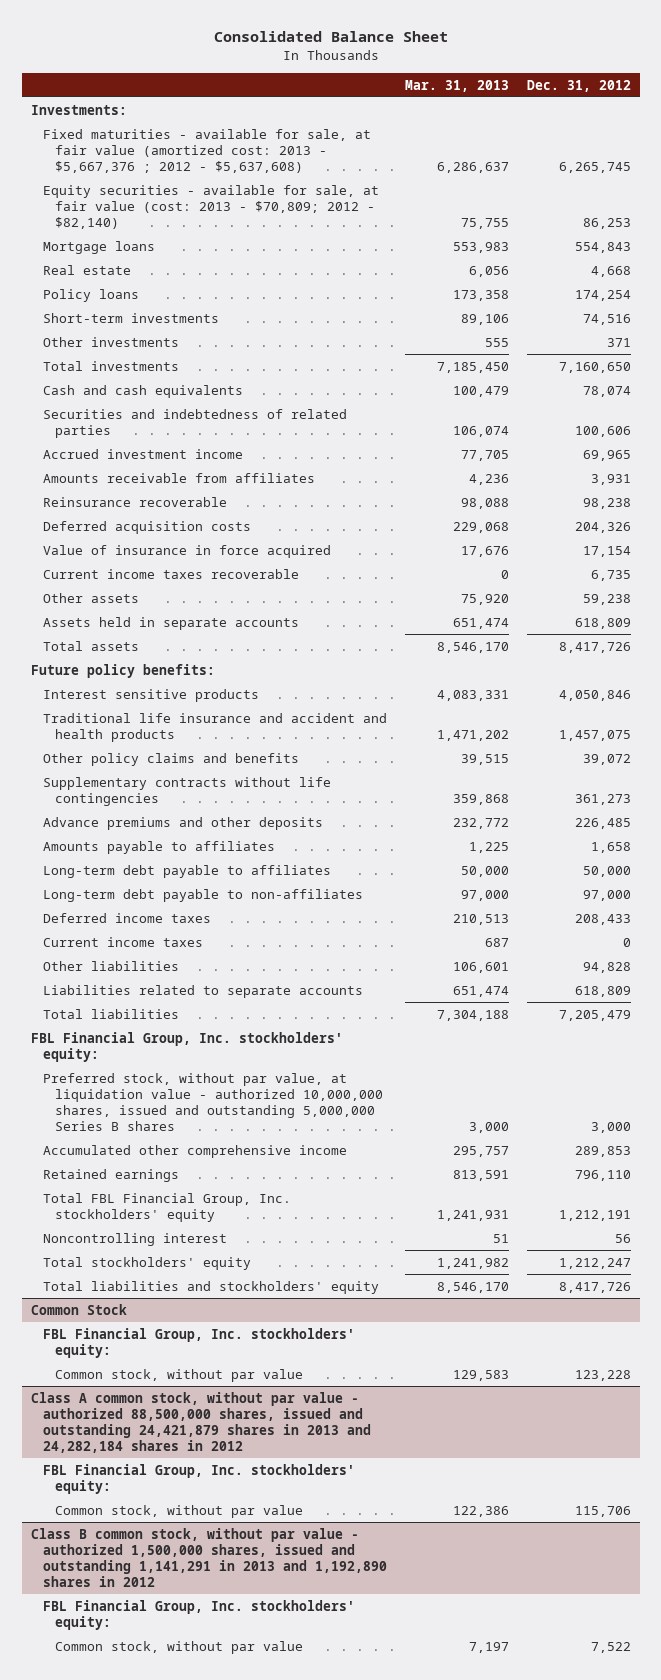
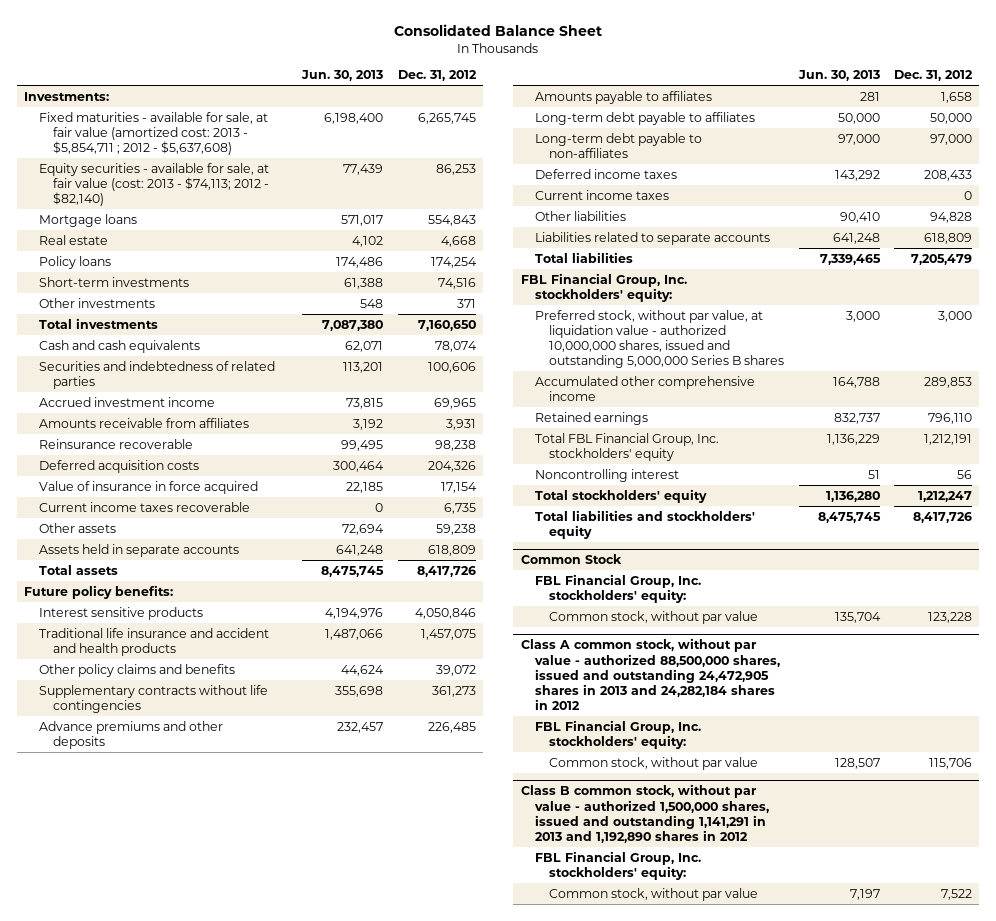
- | Mar. 31, 2013 | Dec. 31, 2012
+ | Jun. 30, 2013 | Dec. 31, 2012
- Fixed maturities - available for sale, at fair value (amortized cost: 2013 - $5,667,376 ; 2012 - $5,637,608) | 6,286,637 | 6,265,745
- Equity securities - available for sale, at fair value (cost: 2013 - $70,809; 2012 - $82,140) | 75,755 | 86,253
+ Fixed maturities - available for sale, at fair value (amortized cost: 2013 - $5,854,711 ; 2012 - $5,637,608) | 6,198,400 | 6,265,745
+ Equity securities - available for sale, at fair value (cost: 2013 - $74,113; 2012 - $82,140) | 77,439 | 86,253
- Class A common stock, without par value - authorized 88,500,000 shares, issued and outstanding 24,421,879 shares in 2013 and 24,282,184 shares in 2012
+ Class A common stock, without par value - authorized 88,500,000 shares, issued and outstanding 24,472,905 shares in 2013 and 24,282,184 shares in 2012

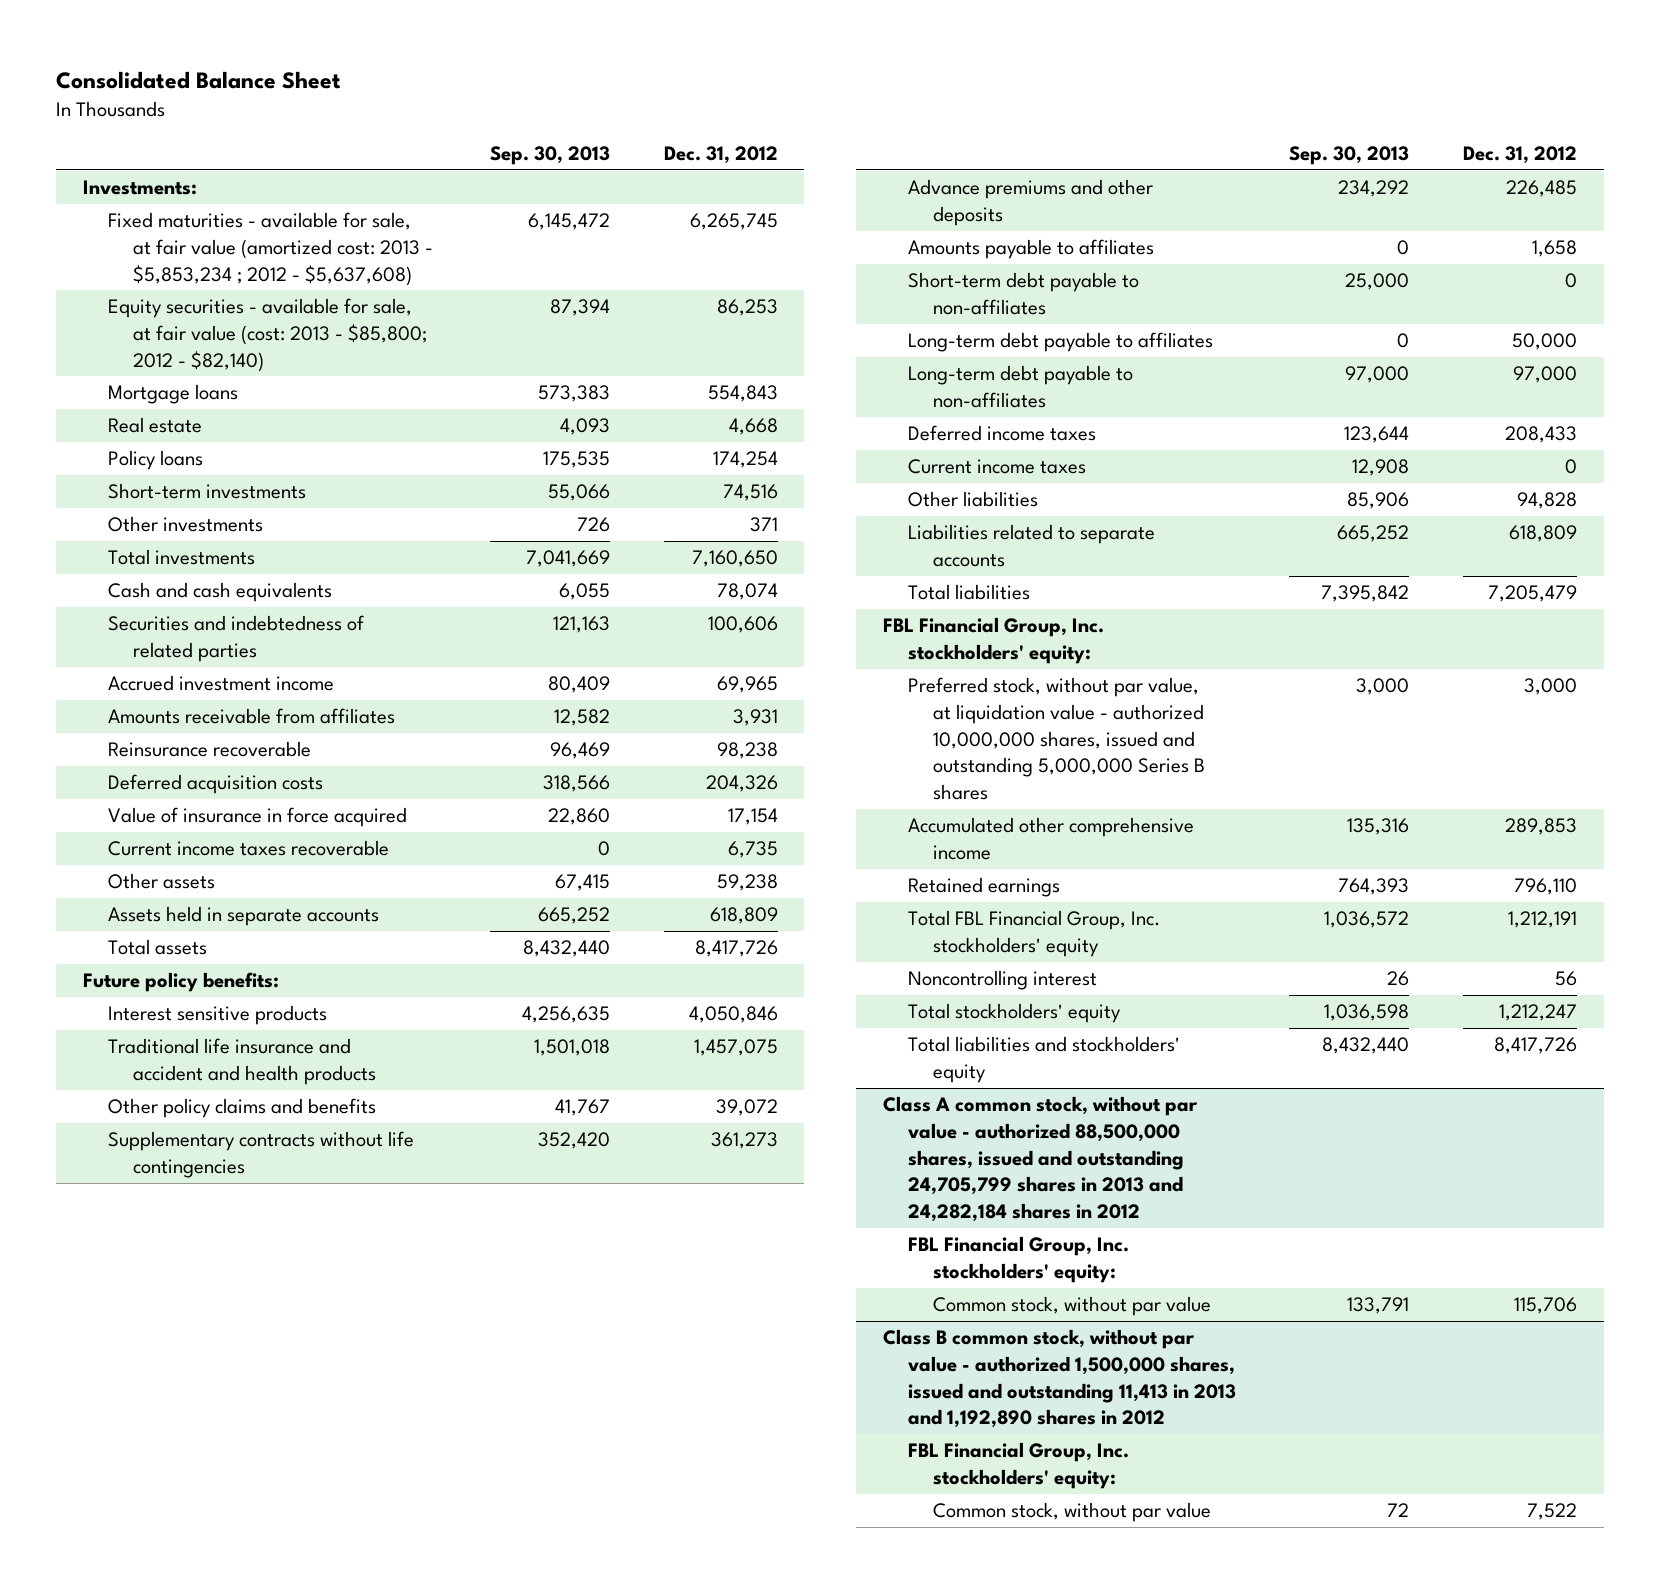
- | Jun. 30, 2013 | Dec. 31, 2012
+ | Sep. 30, 2013 | Dec. 31, 2012
- Fixed maturities - available for sale, at fair value (amortized cost: 2013 - $5,854,711 ; 2012 - $5,637,608) | 6,198,400 | 6,265,745
- Equity securities - available for sale, at fair value (cost: 2013 - $74,113; 2012 - $82,140) | 77,439 | 86,253
+ Fixed maturities - available for sale, at fair value (amortized cost: 2013 - $5,853,234 ; 2012 - $5,637,608) | 6,145,472 | 6,265,745
+ Equity securities - available for sale, at fair value (cost: 2013 - $85,800; 2012 - $82,140) | 87,394 | 86,253
+ Short-term debt payable to non-affiliates | 25,000 | 0
- Common Stock
- FBL Financial Group, Inc. stockholders' equity:
- Common stock, without par value | 135,704 | 123,228
- Class A common stock, without par value - authorized 88,500,000 shares, issued and outstanding 24,472,905 shares in 2013 and 24,282,184 shares in 2012
+ Class A common stock, without par value - authorized 88,500,000 shares, issued and outstanding 24,705,799 shares in 2013 and 24,282,184 shares in 2012
- Class B common stock, without par value - authorized 1,500,000 shares, issued and outstanding 1,141,291 in 2013 and 1,192,890 shares in 2012
+ Class B common stock, without par value - authorized 1,500,000 shares, issued and outstanding 11,413 in 2013 and 1,192,890 shares in 2012

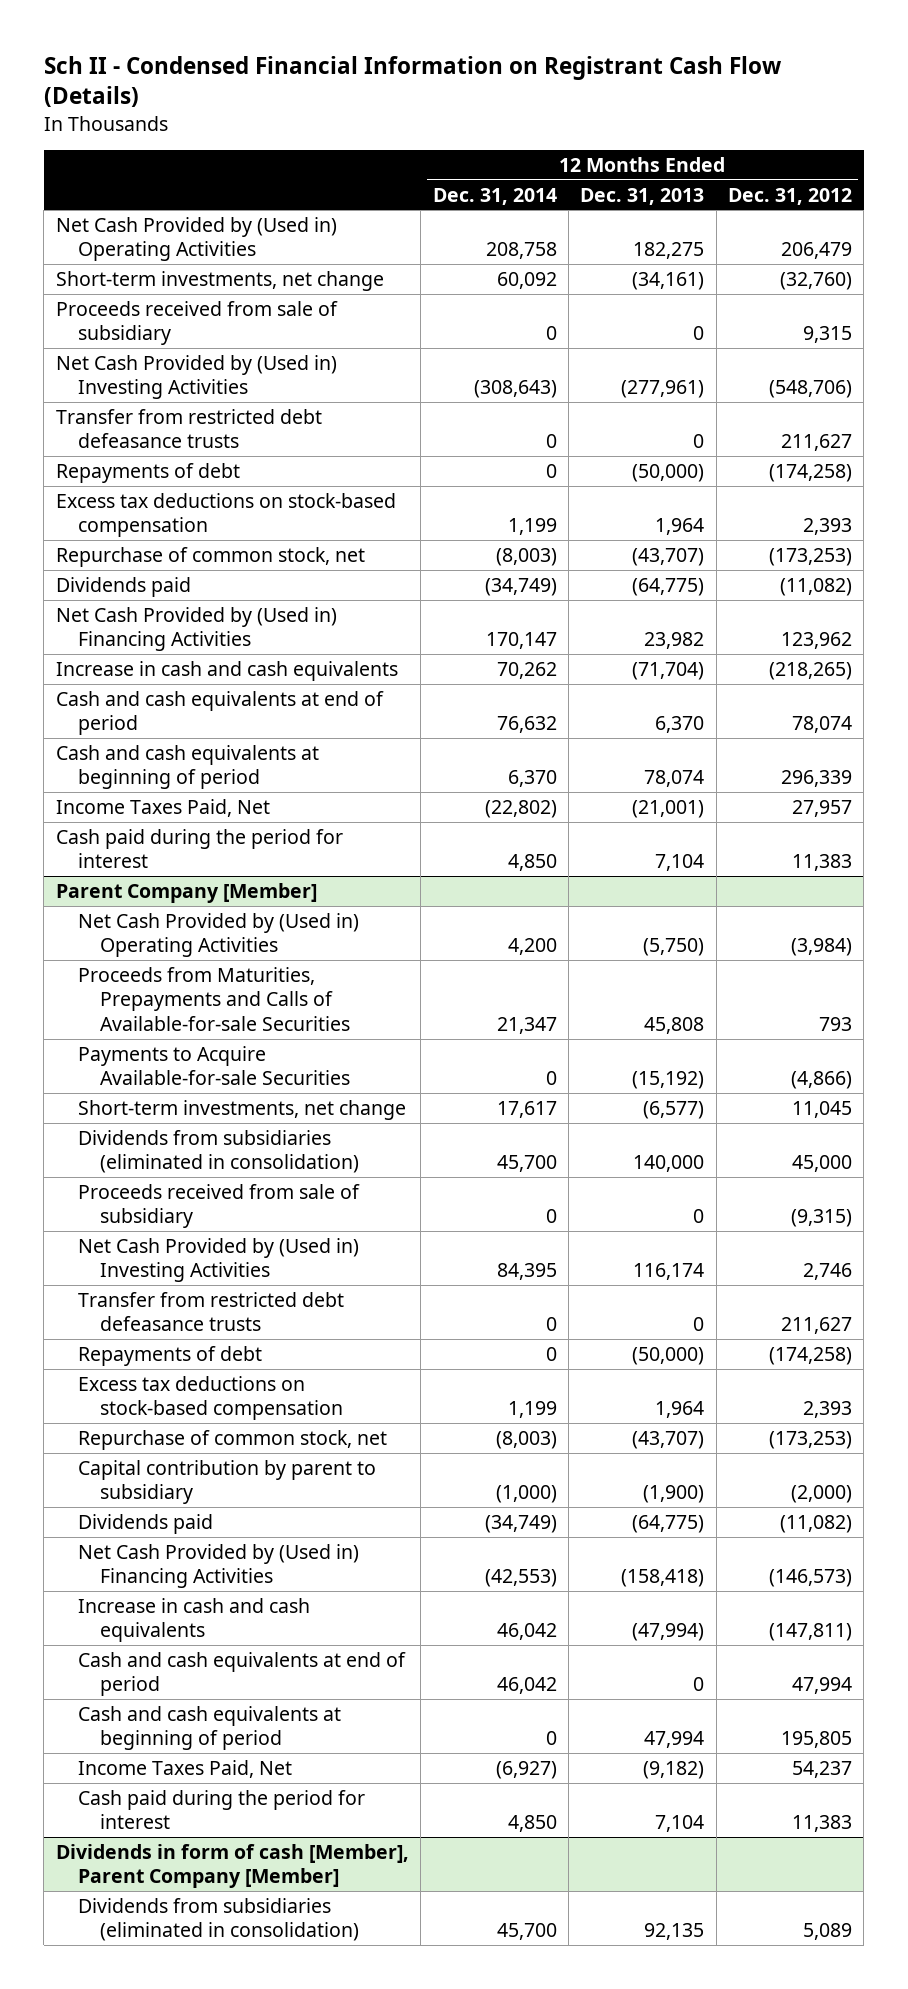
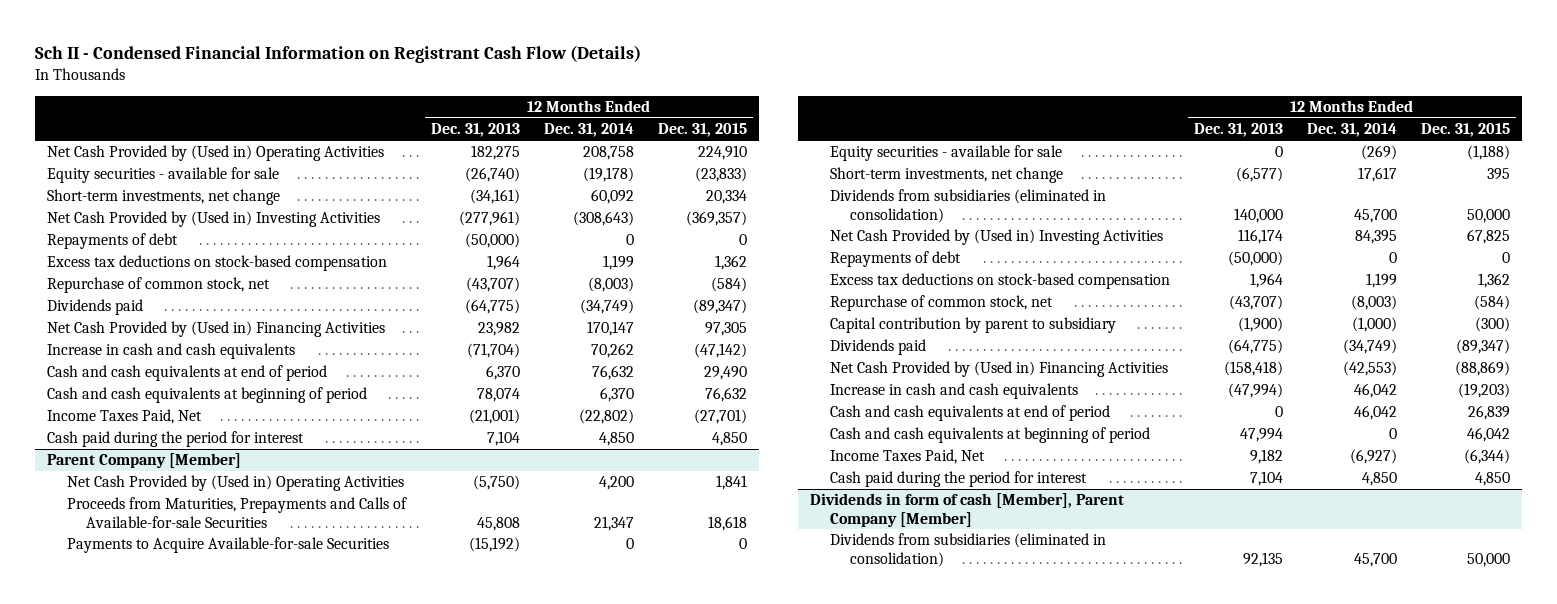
- | 12 Months Ended Dec. 31, 2014 | 12 Months Ended Dec. 31, 2013 | 12 Months Ended Dec. 31, 2012
+ | 12 Months Ended Dec. 31, 2013 | 12 Months Ended Dec. 31, 2014 | 12 Months Ended Dec. 31, 2015
+ Equity securities - available for sale | (26,740) | (19,178) | (23,833)
- Proceeds received from sale of subsidiary | 0 | 0 | 9,315
- Transfer from restricted debt defeasance trusts | 0 | 0 | 211,627
@ Parent Company [Member]
+ Equity securities - available for sale | 0 | (269) | (1,188)
- Proceeds received from sale of subsidiary | 0 | 0 | (9,315)
- Transfer from restricted debt defeasance trusts | 0 | 0 | 211,627
- Income Taxes Paid, Net | (6,927) | (9,182) | 54,237
+ Income Taxes Paid, Net | 9,182 | (6,927) | (6,344)

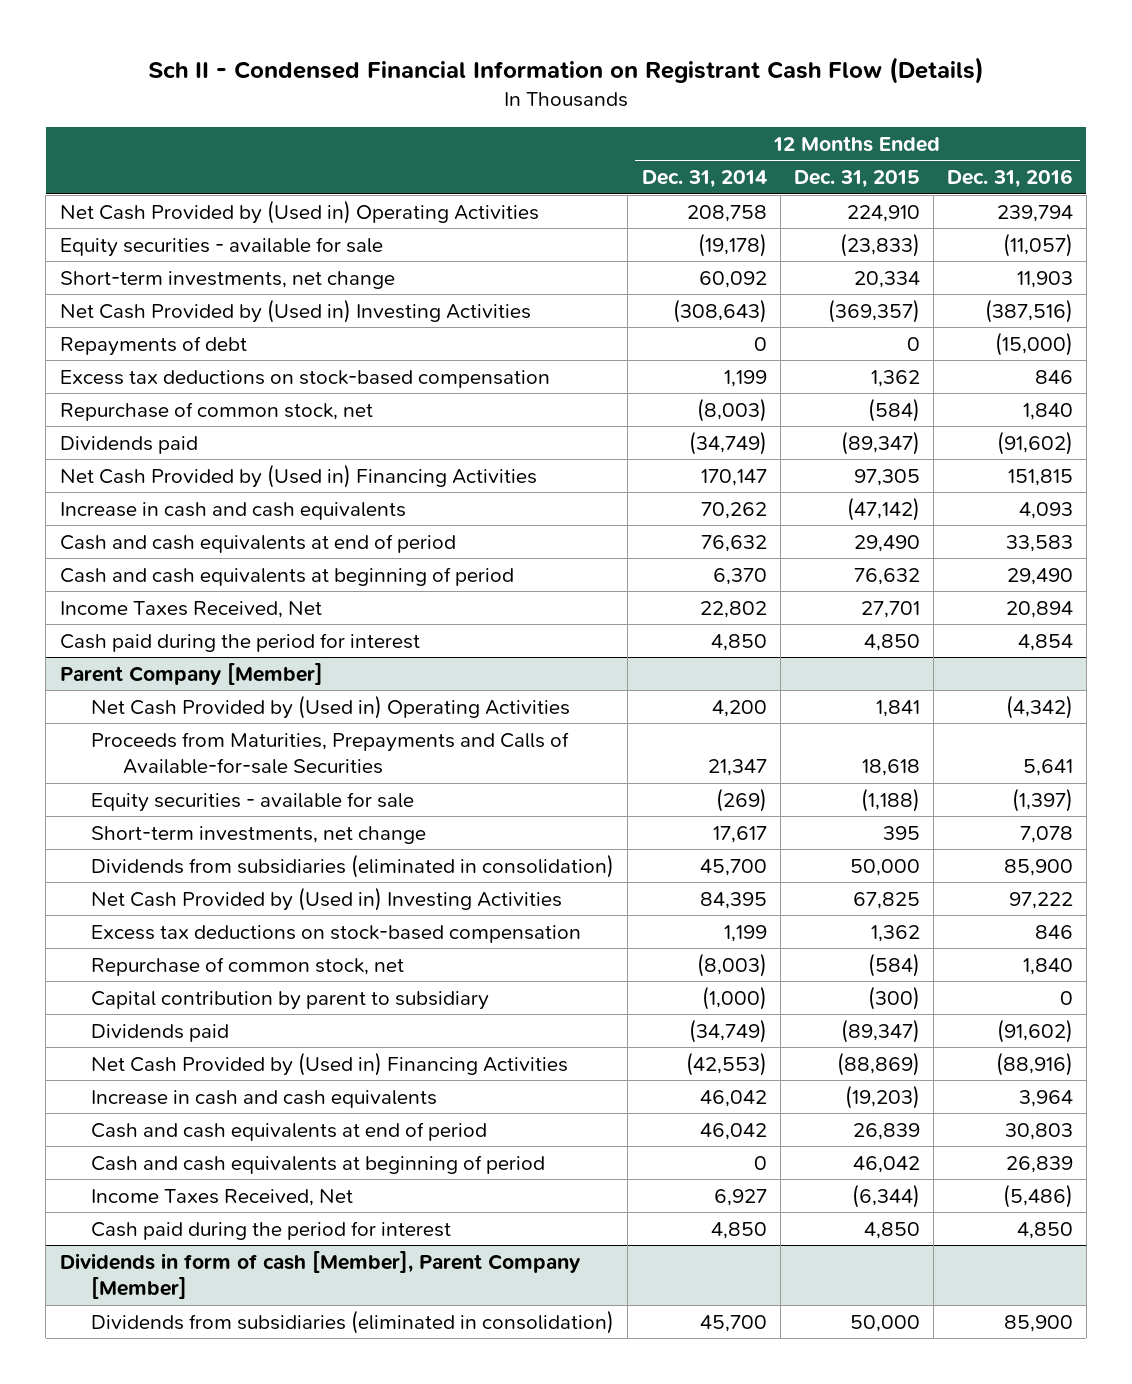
- | 12 Months Ended Dec. 31, 2013 | 12 Months Ended Dec. 31, 2014 | 12 Months Ended Dec. 31, 2015
+ | 12 Months Ended Dec. 31, 2014 | 12 Months Ended Dec. 31, 2015 | 12 Months Ended Dec. 31, 2016
- Income Taxes Paid, Net | (21,001) | (22,802) | (27,701)
+ Income Taxes Received, Net | 22,802 | 27,701 | 20,894
@ Parent Company [Member]
- Payments to Acquire Available-for-sale Securities | (15,192) | 0 | 0
- Repayments of debt | (50,000) | 0 | 0
- Income Taxes Paid, Net | 9,182 | (6,927) | (6,344)
+ Income Taxes Received, Net | 6,927 | (6,344) | (5,486)

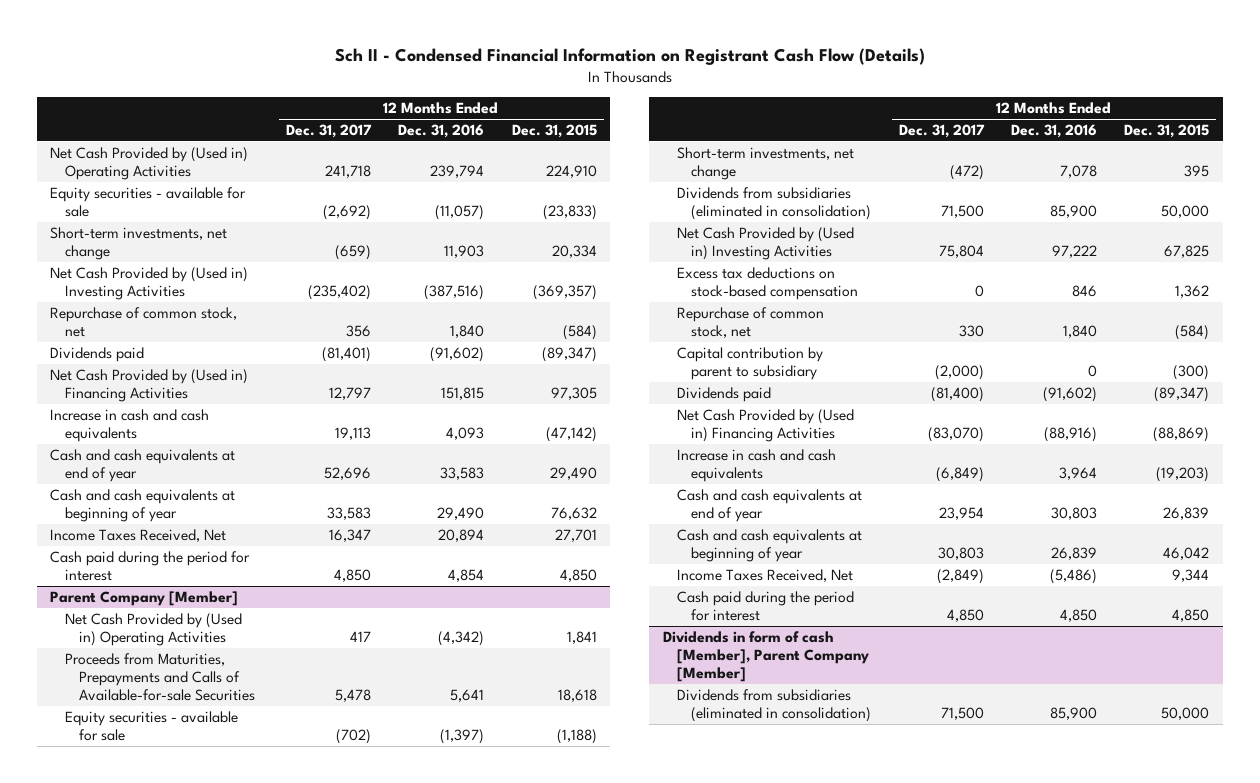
- | 12 Months Ended Dec. 31, 2014 | 12 Months Ended Dec. 31, 2015 | 12 Months Ended Dec. 31, 2016
+ | 12 Months Ended Dec. 31, 2017 | 12 Months Ended Dec. 31, 2016 | 12 Months Ended Dec. 31, 2015
- Repayments of debt | 0 | 0 | (15,000)
- Excess tax deductions on stock-based compensation | 1,199 | 1,362 | 846
- Cash and cash equivalents at end of period | 76,632 | 29,490 | 33,583
- Cash and cash equivalents at beginning of period | 6,370 | 76,632 | 29,490
+ Cash and cash equivalents at end of year | 52,696 | 33,583 | 29,490
+ Cash and cash equivalents at beginning of year | 33,583 | 29,490 | 76,632
@ Parent Company [Member]
- Cash and cash equivalents at end of period | 46,042 | 26,839 | 30,803
- Cash and cash equivalents at beginning of period | 0 | 46,042 | 26,839
- Income Taxes Received, Net | 6,927 | (6,344) | (5,486)
+ Cash and cash equivalents at end of year | 23,954 | 30,803 | 26,839
+ Cash and cash equivalents at beginning of year | 30,803 | 26,839 | 46,042
+ Income Taxes Received, Net | (2,849) | (5,486) | 9,344

